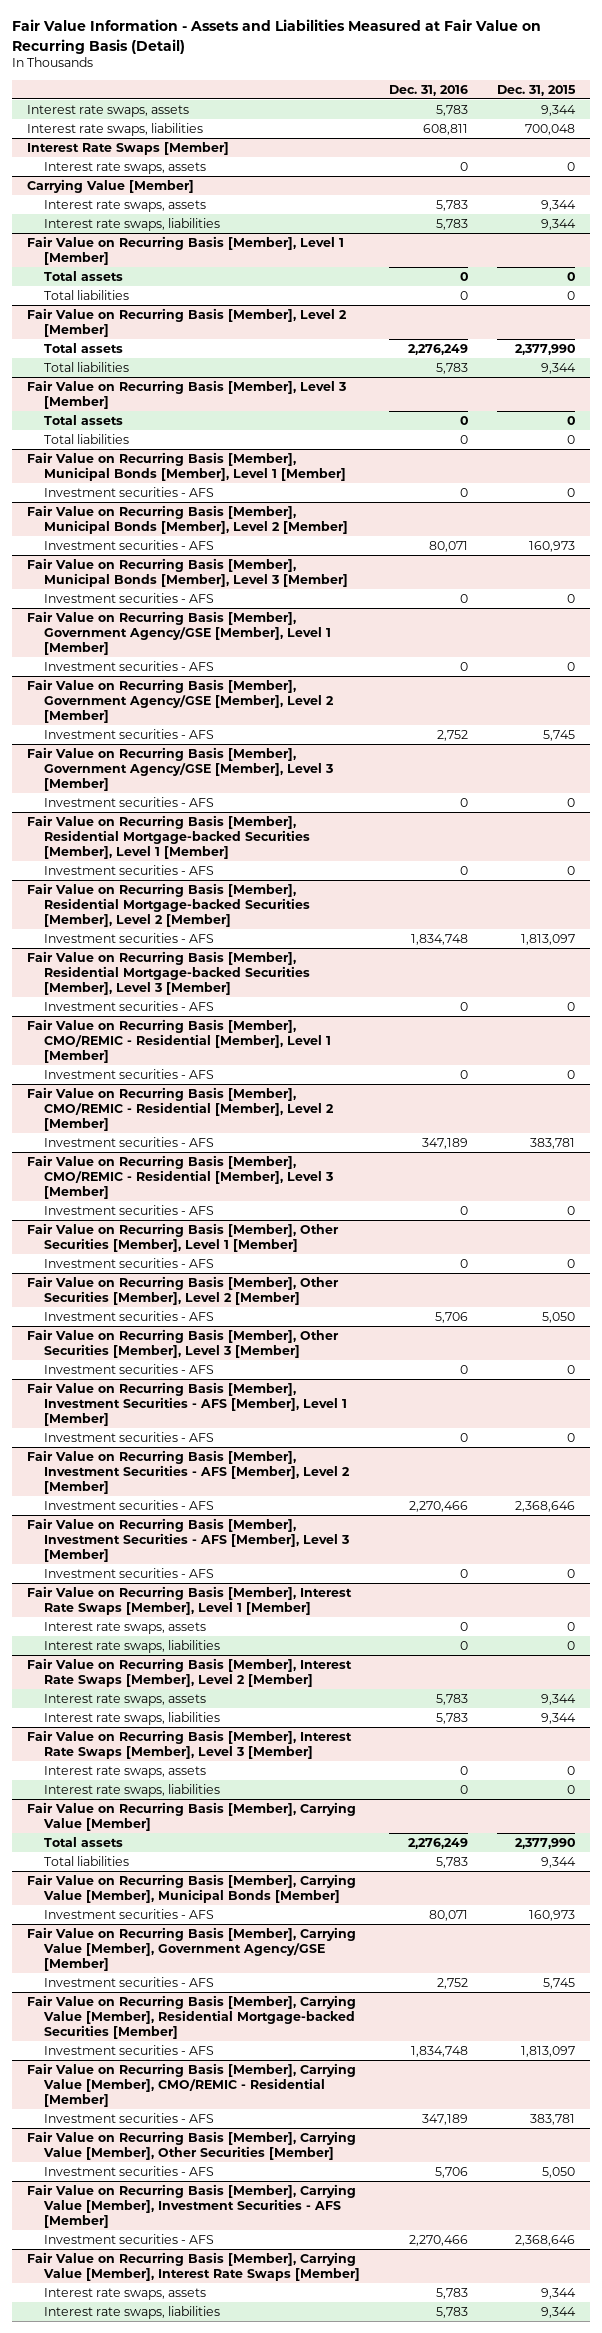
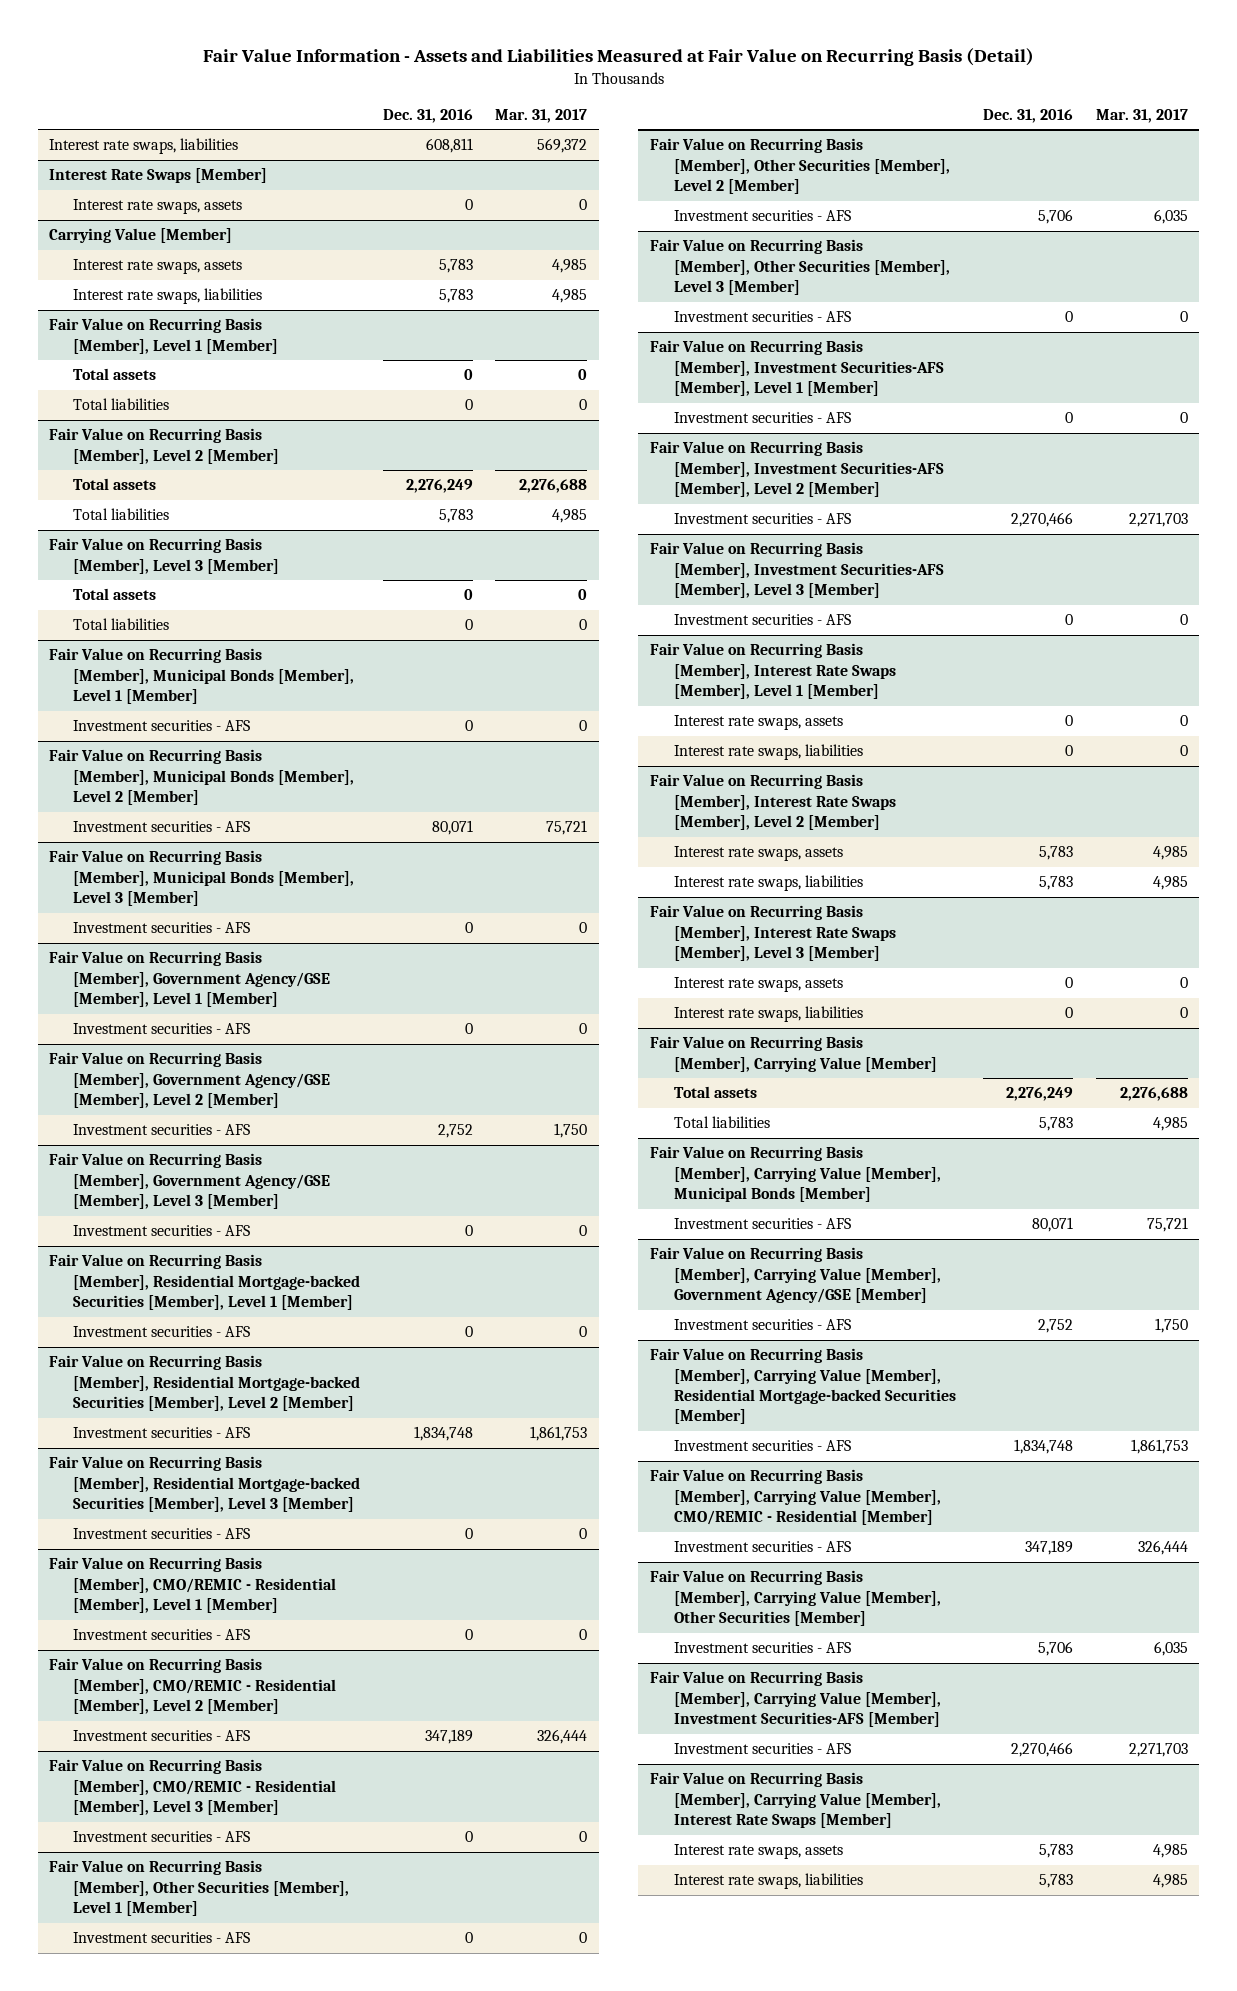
- | Dec. 31, 2016 | Dec. 31, 2015
+ | Dec. 31, 2016 | Mar. 31, 2017
- Interest rate swaps, assets | 5,783 | 9,344
- Fair Value on Recurring Basis [Member], Investment Securities - AFS [Member], Level 1 [Member]
+ Fair Value on Recurring Basis [Member], Investment Securities-AFS [Member], Level 1 [Member]
- Fair Value on Recurring Basis [Member], Investment Securities - AFS [Member], Level 2 [Member]
+ Fair Value on Recurring Basis [Member], Investment Securities-AFS [Member], Level 2 [Member]
- Fair Value on Recurring Basis [Member], Investment Securities - AFS [Member], Level 3 [Member]
+ Fair Value on Recurring Basis [Member], Investment Securities-AFS [Member], Level 3 [Member]
- Fair Value on Recurring Basis [Member], Carrying Value [Member], Investment Securities - AFS [Member]
+ Fair Value on Recurring Basis [Member], Carrying Value [Member], Investment Securities-AFS [Member]

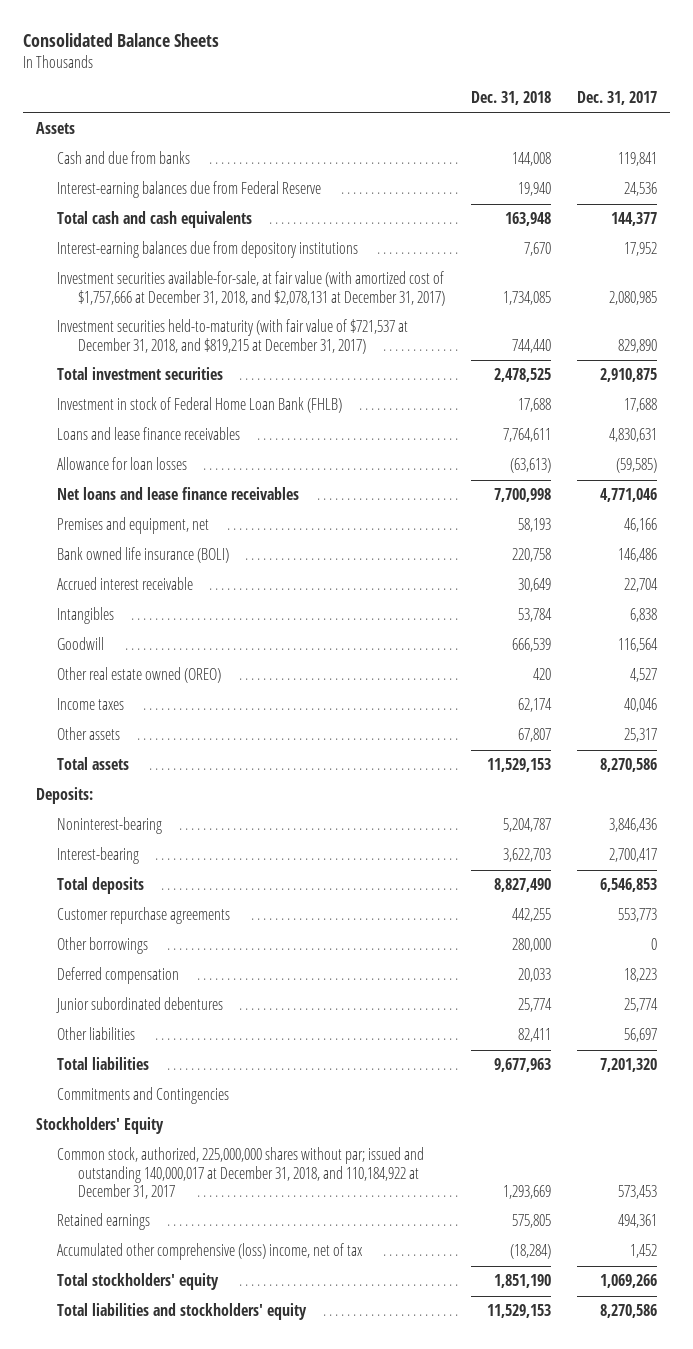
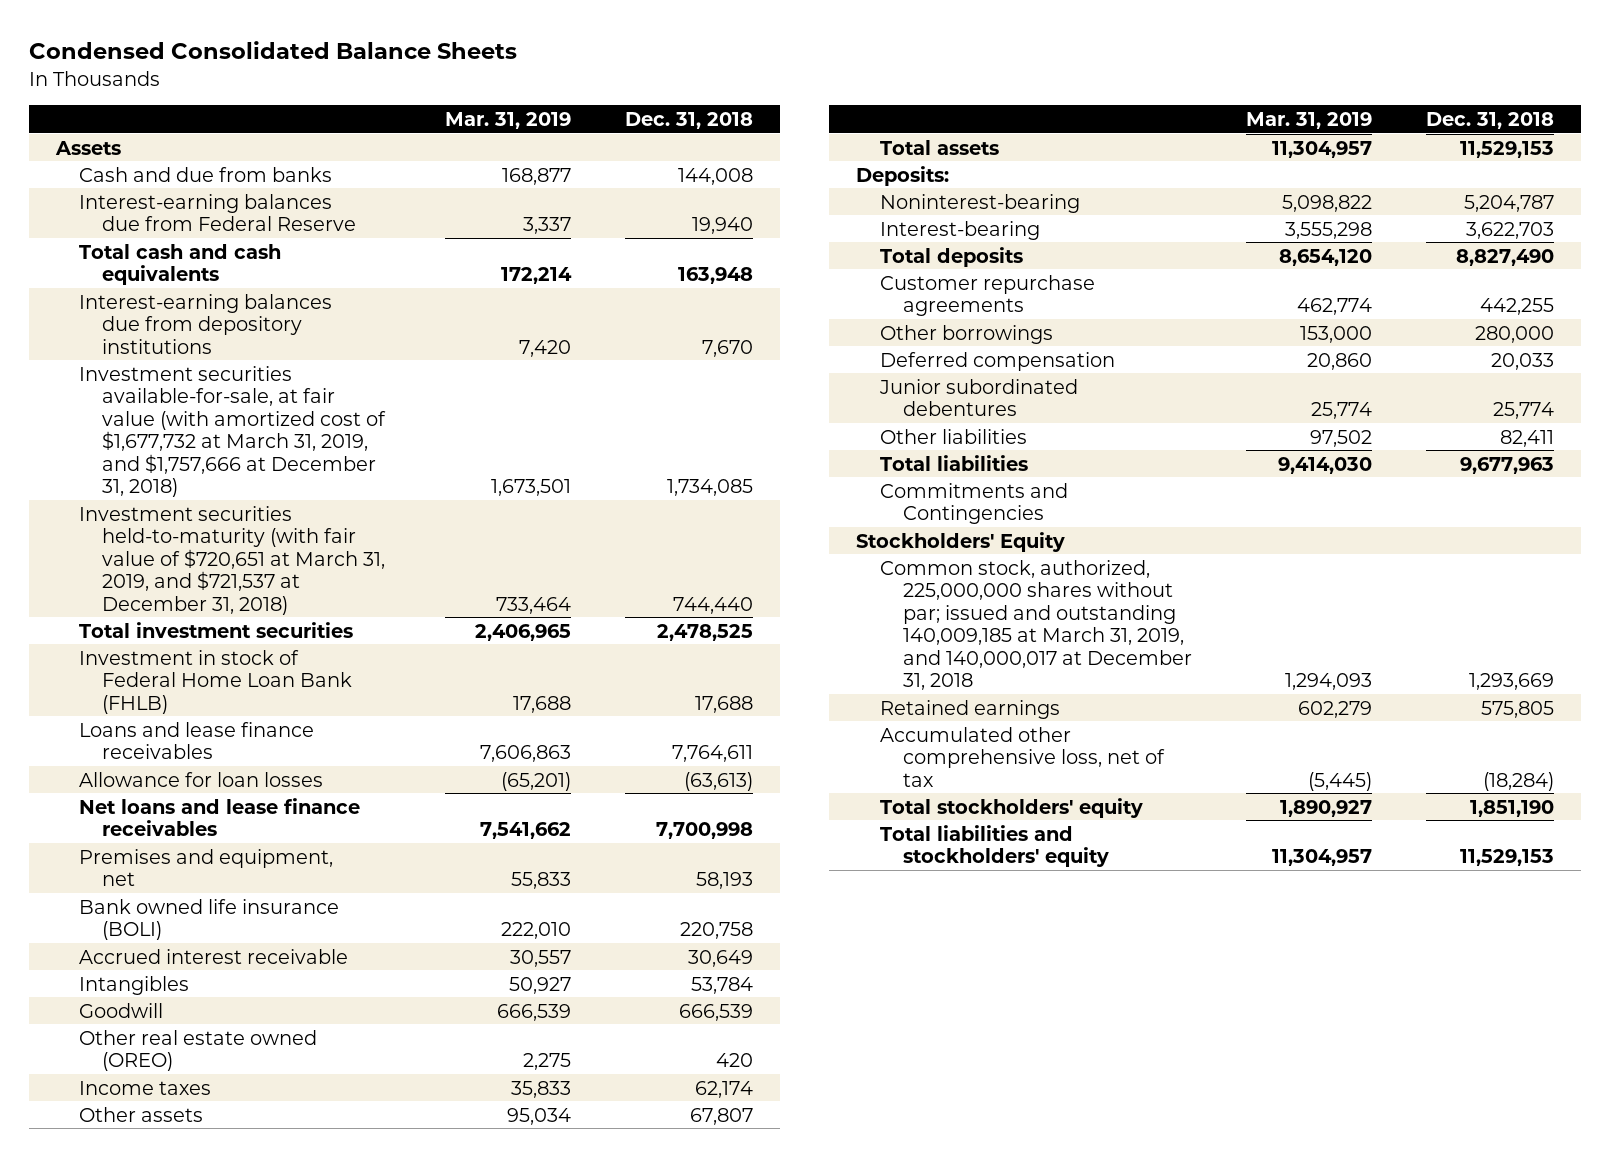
- Consolidated Balance Sheets
+ Condensed Consolidated Balance Sheets
- | Dec. 31, 2018 | Dec. 31, 2017
+ | Mar. 31, 2019 | Dec. 31, 2018
- Investment securities available-for-sale, at fair value (with amortized cost of $1,757,666 at December 31, 2018, and $2,078,131 at December 31, 2017) | 1,734,085 | 2,080,985
- Investment securities held-to-maturity (with fair value of $721,537 at December 31, 2018, and $819,215 at December 31, 2017) | 744,440 | 829,890
+ Investment securities available-for-sale, at fair value (with amortized cost of $1,677,732 at March 31, 2019, and $1,757,666 at December 31, 2018) | 1,673,501 | 1,734,085
+ Investment securities held-to-maturity (with fair value of $720,651 at March 31, 2019, and $721,537 at December 31, 2018) | 733,464 | 744,440
- Common stock, authorized, 225,000,000 shares without par; issued and outstanding 140,000,017 at December 31, 2018, and 110,184,922 at December 31, 2017 | 1,293,669 | 573,453
+ Common stock, authorized, 225,000,000 shares without par; issued and outstanding 140,009,185 at March 31, 2019, and 140,000,017 at December 31, 2018 | 1,294,093 | 1,293,669
- Accumulated other comprehensive (loss) income, net of tax | (18,284) | 1,452
+ Accumulated other comprehensive loss, net of tax | (5,445) | (18,284)

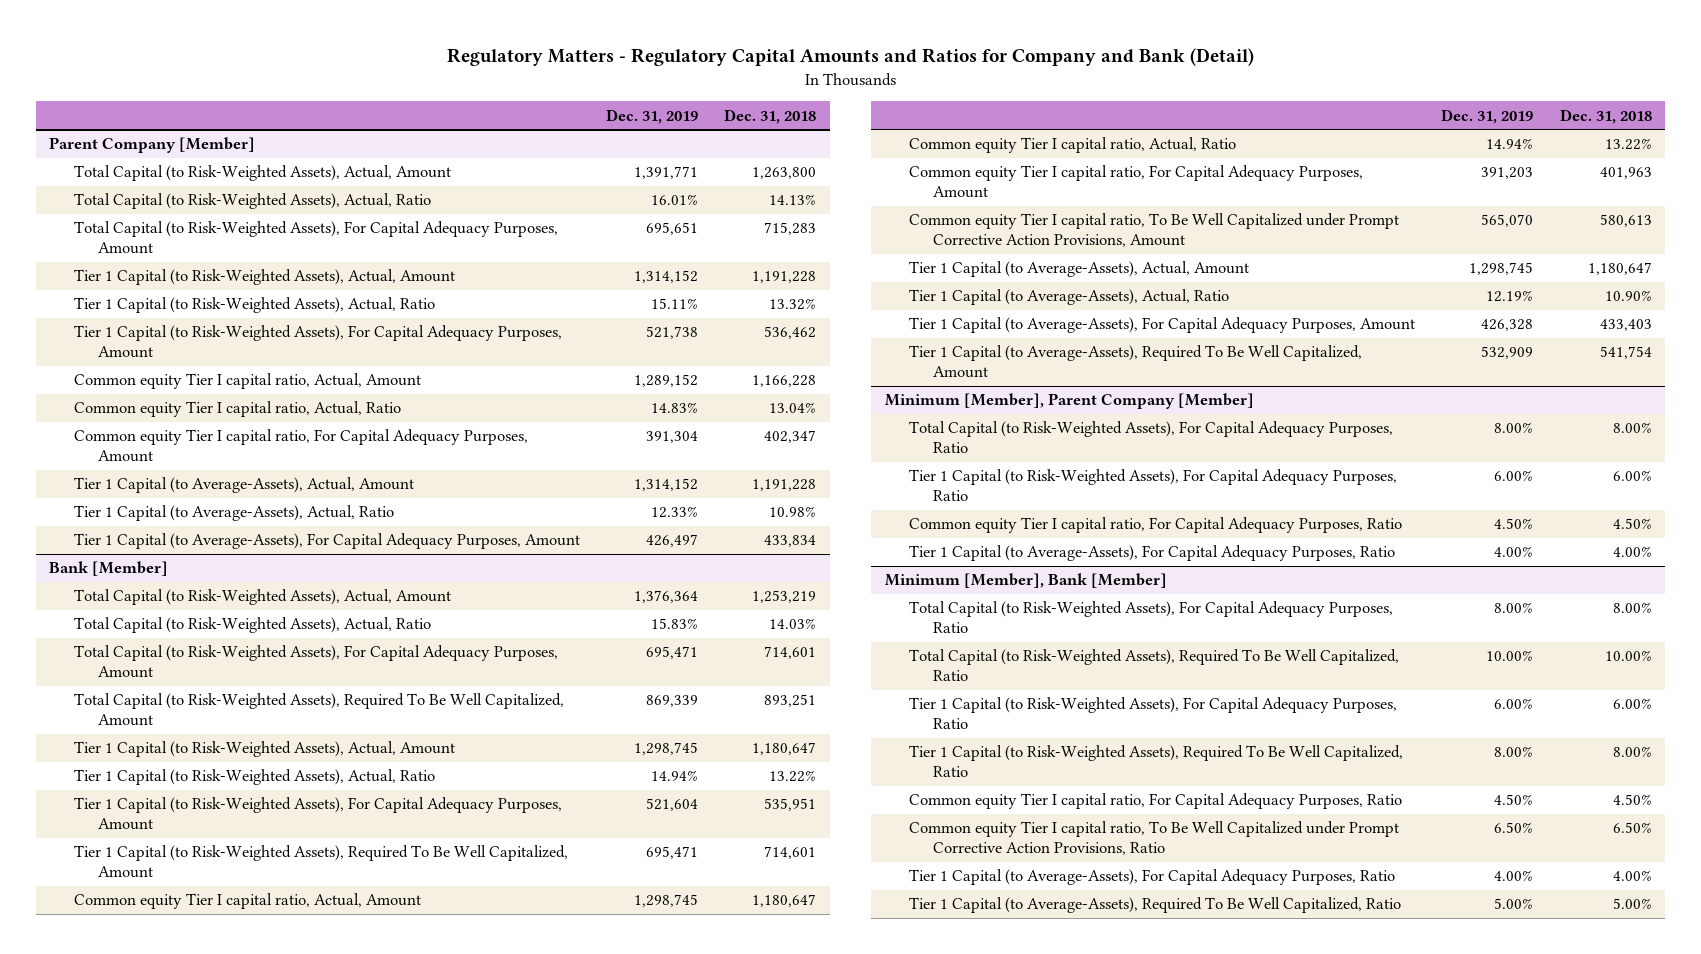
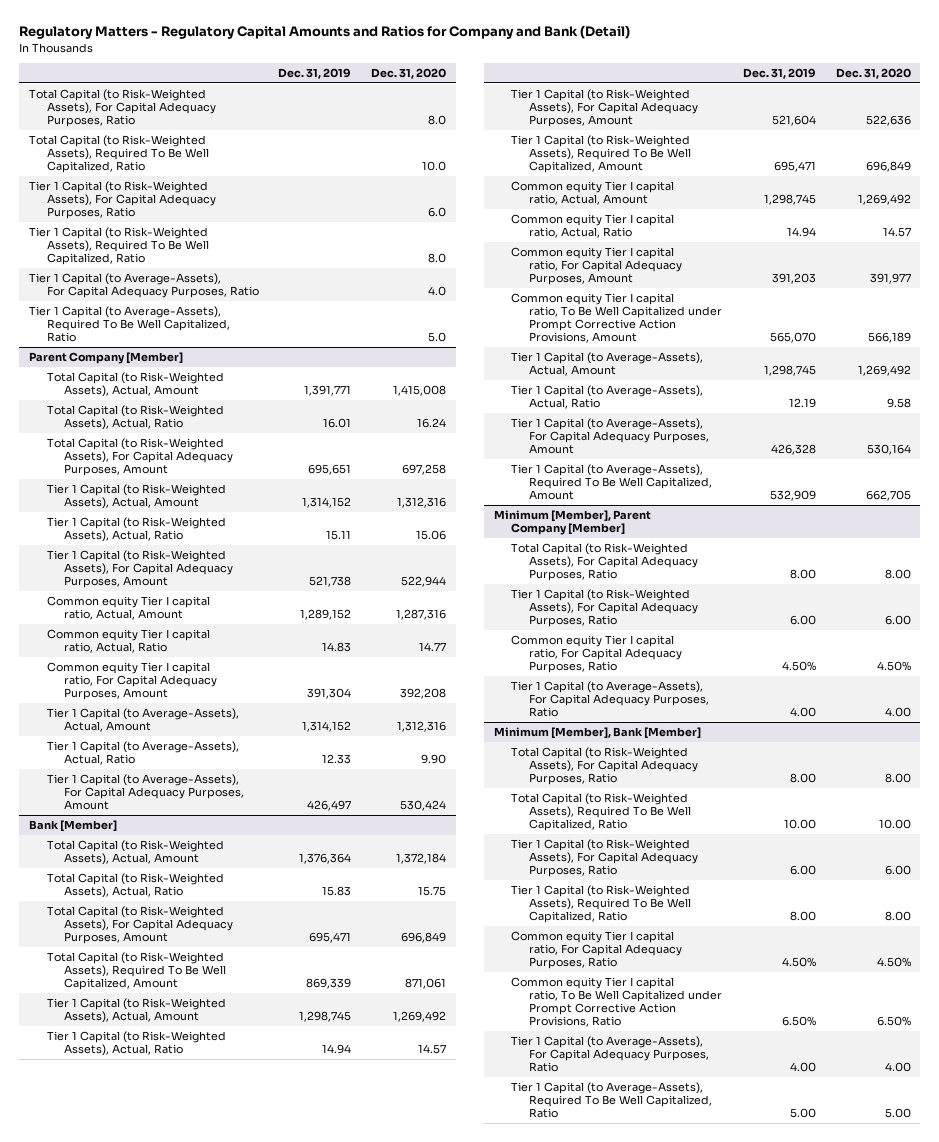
- | Dec. 31, 2019 | Dec. 31, 2018
+ | Dec. 31, 2019 | Dec. 31, 2020
+ Total Capital (to Risk-Weighted Assets), For Capital Adequacy Purposes, Ratio | | 8.0
+ Total Capital (to Risk-Weighted Assets), Required To Be Well Capitalized, Ratio | | 10.0
+ Tier 1 Capital (to Risk-Weighted Assets), For Capital Adequacy Purposes, Ratio | | 6.0
+ Tier 1 Capital (to Risk-Weighted Assets), Required To Be Well Capitalized, Ratio | | 8.0
+ Tier 1 Capital (to Average-Assets), For Capital Adequacy Purposes, Ratio | | 4.0
+ Tier 1 Capital (to Average-Assets), Required To Be Well Capitalized, Ratio | | 5.0
@ Parent Company [Member]
- Total Capital (to Risk-Weighted Assets), Actual, Ratio | 16.01% | 14.13%
+ Total Capital (to Risk-Weighted Assets), Actual, Ratio | 16.01 | 16.24
- Tier 1 Capital (to Risk-Weighted Assets), Actual, Ratio | 15.11% | 13.32%
+ Tier 1 Capital (to Risk-Weighted Assets), Actual, Ratio | 15.11 | 15.06
- Common equity Tier I capital ratio, Actual, Ratio | 14.83% | 13.04%
+ Common equity Tier I capital ratio, Actual, Ratio | 14.83 | 14.77
- Tier 1 Capital (to Average-Assets), Actual, Ratio | 12.33% | 10.98%
+ Tier 1 Capital (to Average-Assets), Actual, Ratio | 12.33 | 9.90
@ Bank [Member]
- Total Capital (to Risk-Weighted Assets), Actual, Ratio | 15.83% | 14.03%
+ Total Capital (to Risk-Weighted Assets), Actual, Ratio | 15.83 | 15.75
- Tier 1 Capital (to Risk-Weighted Assets), Actual, Ratio | 14.94% | 13.22%
+ Tier 1 Capital (to Risk-Weighted Assets), Actual, Ratio | 14.94 | 14.57
- Common equity Tier I capital ratio, Actual, Ratio | 14.94% | 13.22%
+ Common equity Tier I capital ratio, Actual, Ratio | 14.94 | 14.57
- Tier 1 Capital (to Average-Assets), Actual, Ratio | 12.19% | 10.90%
+ Tier 1 Capital (to Average-Assets), Actual, Ratio | 12.19 | 9.58
@ Minimum [Member], Parent Company [Member]
- Total Capital (to Risk-Weighted Assets), For Capital Adequacy Purposes, Ratio | 8.00% | 8.00%
- Tier 1 Capital (to Risk-Weighted Assets), For Capital Adequacy Purposes, Ratio | 6.00% | 6.00%
+ Total Capital (to Risk-Weighted Assets), For Capital Adequacy Purposes, Ratio | 8.00 | 8.00
+ Tier 1 Capital (to Risk-Weighted Assets), For Capital Adequacy Purposes, Ratio | 6.00 | 6.00
- Tier 1 Capital (to Average-Assets), For Capital Adequacy Purposes, Ratio | 4.00% | 4.00%
+ Tier 1 Capital (to Average-Assets), For Capital Adequacy Purposes, Ratio | 4.00 | 4.00
@ Minimum [Member], Bank [Member]
- Total Capital (to Risk-Weighted Assets), For Capital Adequacy Purposes, Ratio | 8.00% | 8.00%
- Total Capital (to Risk-Weighted Assets), Required To Be Well Capitalized, Ratio | 10.00% | 10.00%
- Tier 1 Capital (to Risk-Weighted Assets), For Capital Adequacy Purposes, Ratio | 6.00% | 6.00%
- Tier 1 Capital (to Risk-Weighted Assets), Required To Be Well Capitalized, Ratio | 8.00% | 8.00%
+ Total Capital (to Risk-Weighted Assets), For Capital Adequacy Purposes, Ratio | 8.00 | 8.00
+ Total Capital (to Risk-Weighted Assets), Required To Be Well Capitalized, Ratio | 10.00 | 10.00
+ Tier 1 Capital (to Risk-Weighted Assets), For Capital Adequacy Purposes, Ratio | 6.00 | 6.00
+ Tier 1 Capital (to Risk-Weighted Assets), Required To Be Well Capitalized, Ratio | 8.00 | 8.00
- Tier 1 Capital (to Average-Assets), For Capital Adequacy Purposes, Ratio | 4.00% | 4.00%
- Tier 1 Capital (to Average-Assets), Required To Be Well Capitalized, Ratio | 5.00% | 5.00%
+ Tier 1 Capital (to Average-Assets), For Capital Adequacy Purposes, Ratio | 4.00 | 4.00
+ Tier 1 Capital (to Average-Assets), Required To Be Well Capitalized, Ratio | 5.00 | 5.00

